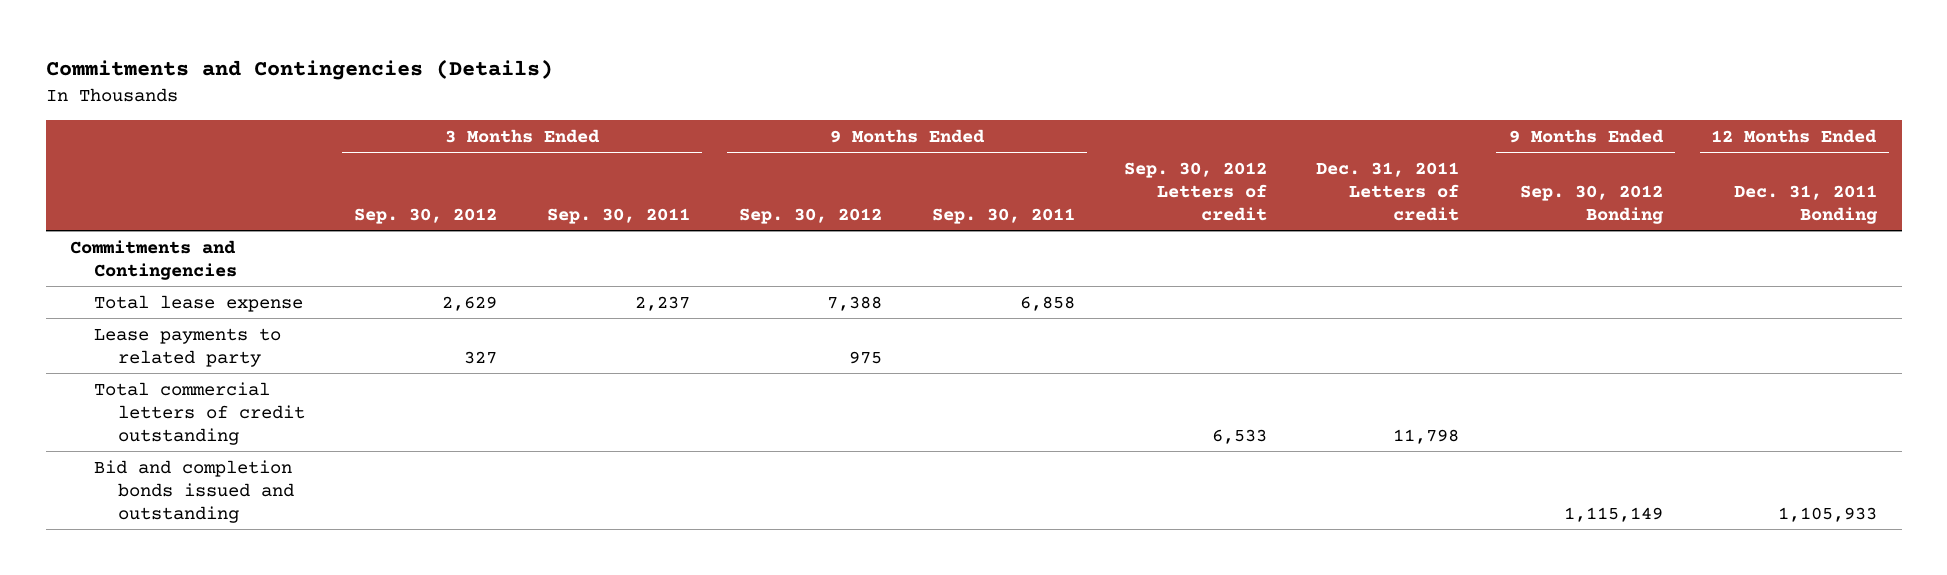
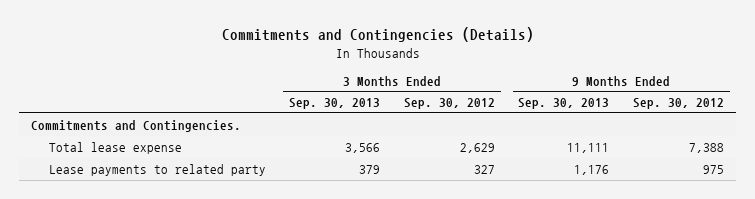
- | 3 Months Ended Sep. 30, 2012 | 3 Months Ended Sep. 30, 2011 | 9 Months Ended Sep. 30, 2012 | 9 Months Ended Sep. 30, 2011 | Sep. 30, 2012 Letters of credit | Dec. 31, 2011 Letters of credit | 9 Months Ended Sep. 30, 2012 Bonding | 12 Months Ended Dec. 31, 2011 Bonding
+ | 3 Months Ended Sep. 30, 2013 | 3 Months Ended Sep. 30, 2012 | 9 Months Ended Sep. 30, 2013 | 9 Months Ended Sep. 30, 2012
- Commitments and Contingencies
+ Commitments and Contingencies.
- Total commercial letters of credit outstanding | | | | | 6,533 | 11,798 | |
- Bid and completion bonds issued and outstanding | | | | | | | 1,115,149 | 1,105,933

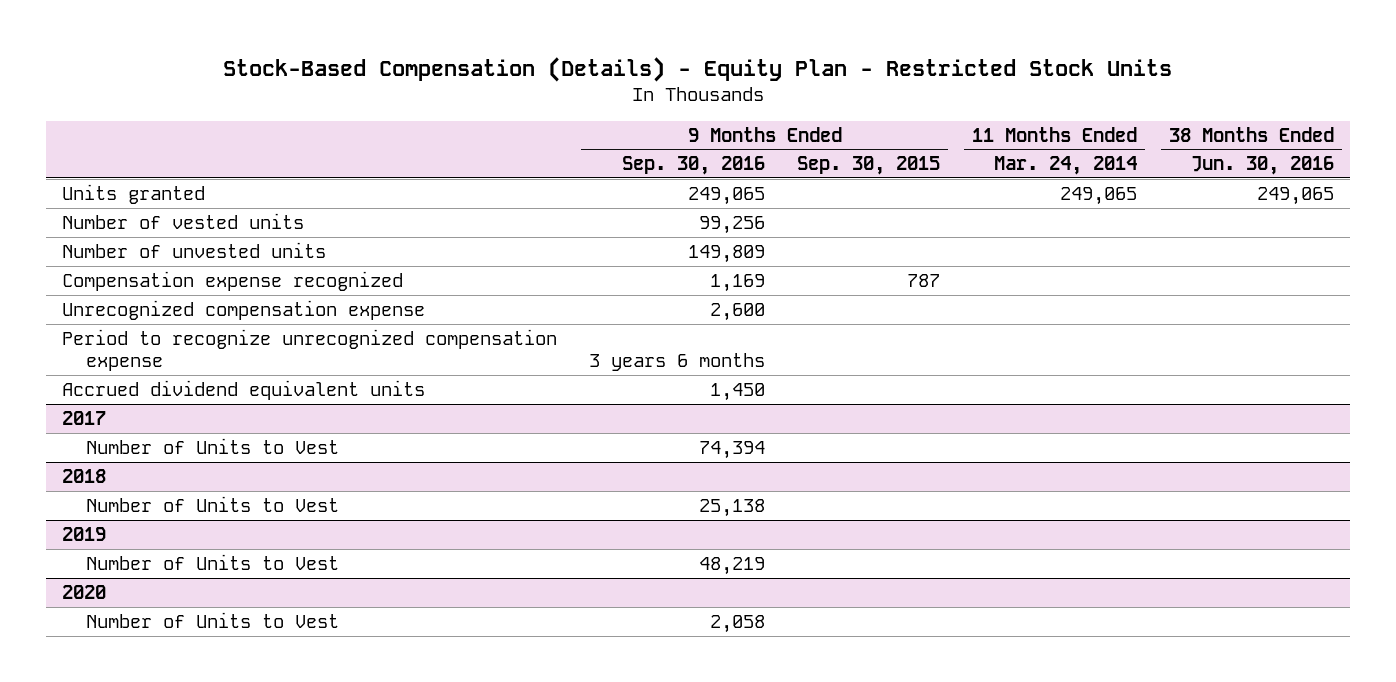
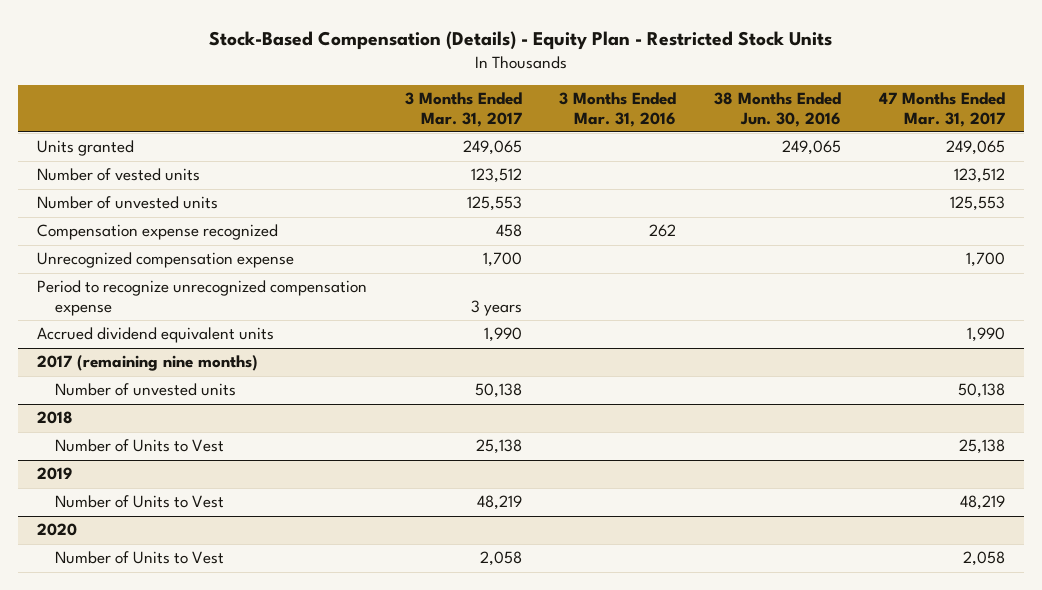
- | 9 Months Ended Sep. 30, 2016 | 9 Months Ended Sep. 30, 2015 | 11 Months Ended Mar. 24, 2014 | 38 Months Ended Jun. 30, 2016
+ | 3 Months Ended Mar. 31, 2017 | 3 Months Ended Mar. 31, 2016 | 38 Months Ended Jun. 30, 2016 | 47 Months Ended Mar. 31, 2017
- 2017
- Number of Units to Vest | 74,394 | | |
+ 2017 (remaining nine months)
+ Number of unvested units | 50,138 | | | 50,138

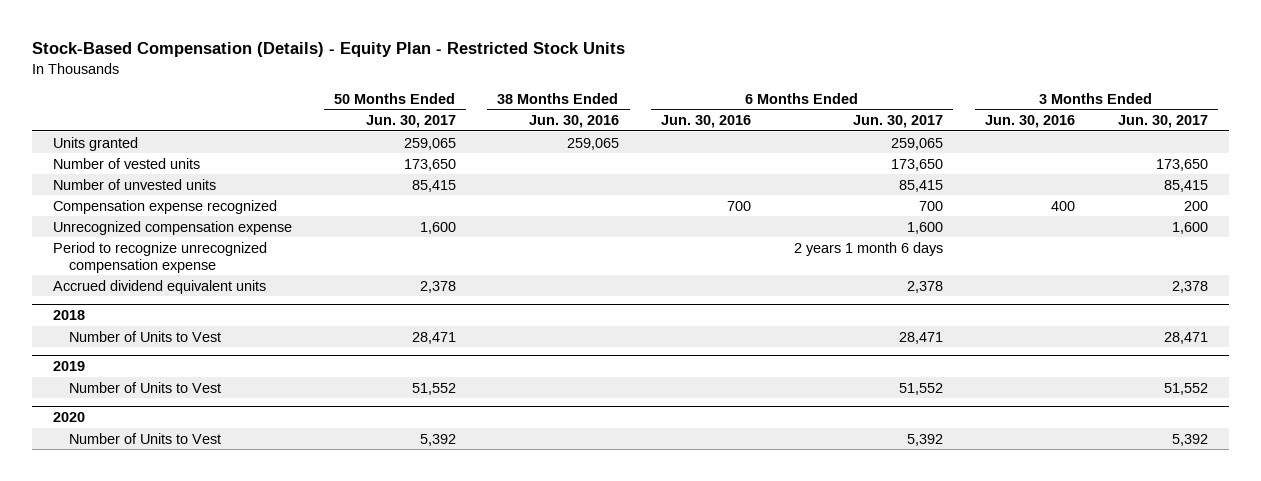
- | 3 Months Ended Mar. 31, 2017 | 3 Months Ended Mar. 31, 2016 | 38 Months Ended Jun. 30, 2016 | 47 Months Ended Mar. 31, 2017
+ | 50 Months Ended Jun. 30, 2017 | 38 Months Ended Jun. 30, 2016 | 6 Months Ended Jun. 30, 2016 | 6 Months Ended Jun. 30, 2017 | 3 Months Ended Jun. 30, 2016 | 3 Months Ended Jun. 30, 2017
- Units granted | 249,065 | | 249,065 | 249,065
+ Units granted | 259,065 | 259,065 | | 259,065 | |
- 2017 (remaining nine months)
- Number of unvested units | 50,138 | | | 50,138

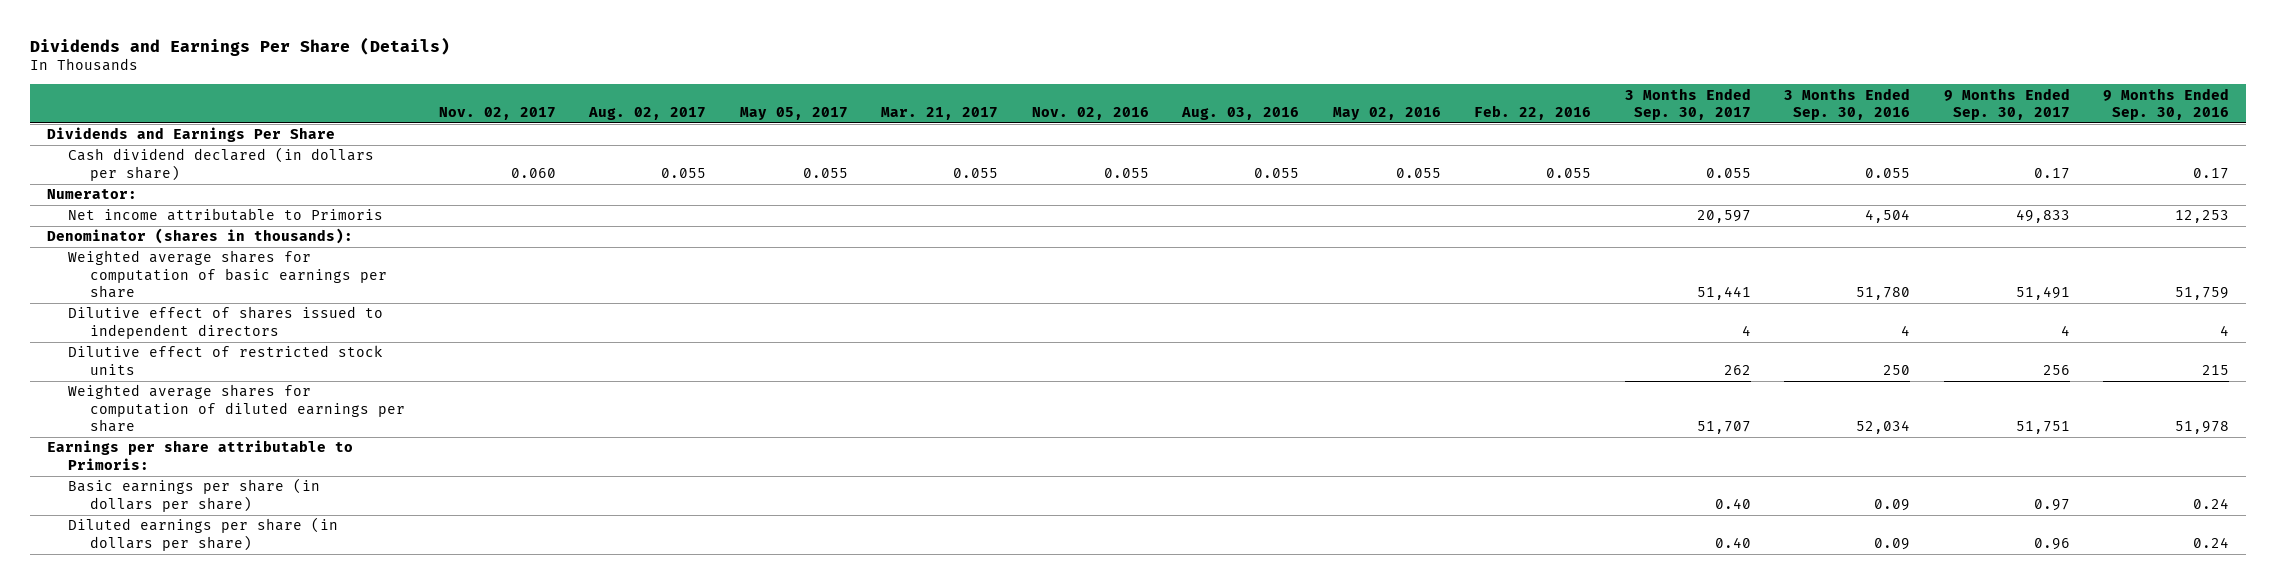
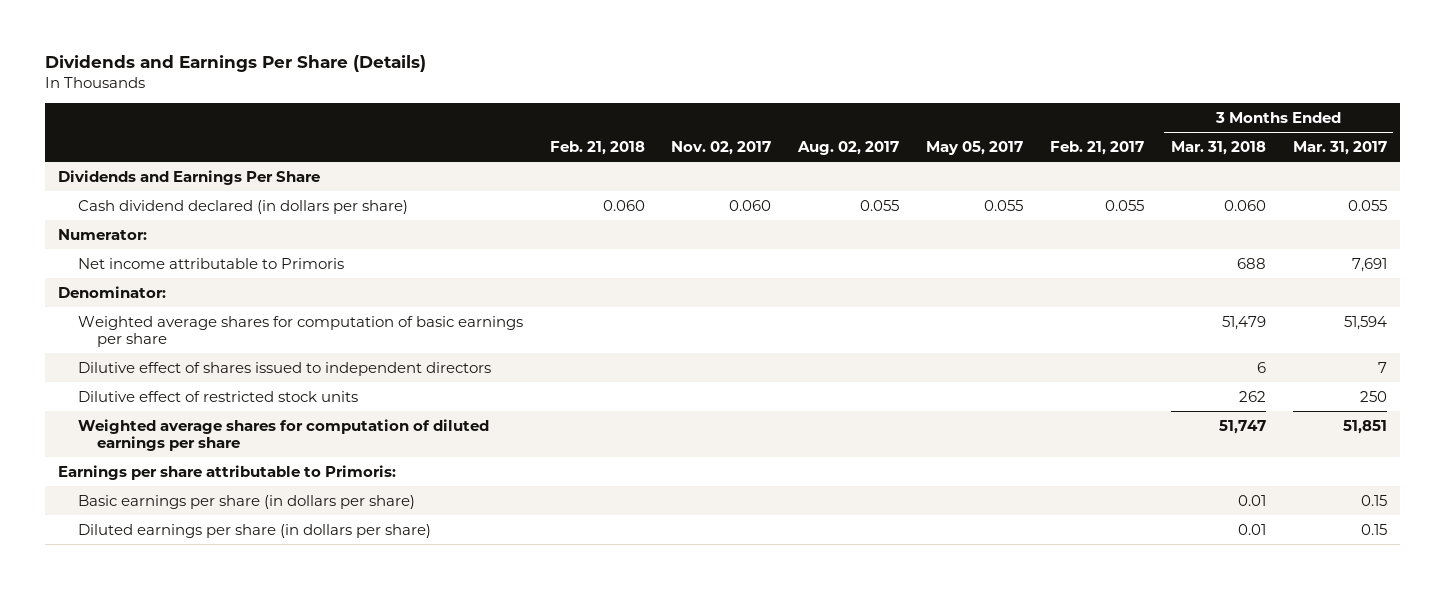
- | Nov. 02, 2017 | Aug. 02, 2017 | May 05, 2017 | Mar. 21, 2017 | Nov. 02, 2016 | Aug. 03, 2016 | May 02, 2016 | Feb. 22, 2016 | 3 Months Ended Sep. 30, 2017 | 3 Months Ended Sep. 30, 2016 | 9 Months Ended Sep. 30, 2017 | 9 Months Ended Sep. 30, 2016
+ | Feb. 21, 2018 | Nov. 02, 2017 | Aug. 02, 2017 | May 05, 2017 | Feb. 21, 2017 | 3 Months Ended Mar. 31, 2018 | 3 Months Ended Mar. 31, 2017
- Denominator (shares in thousands):
+ Denominator:

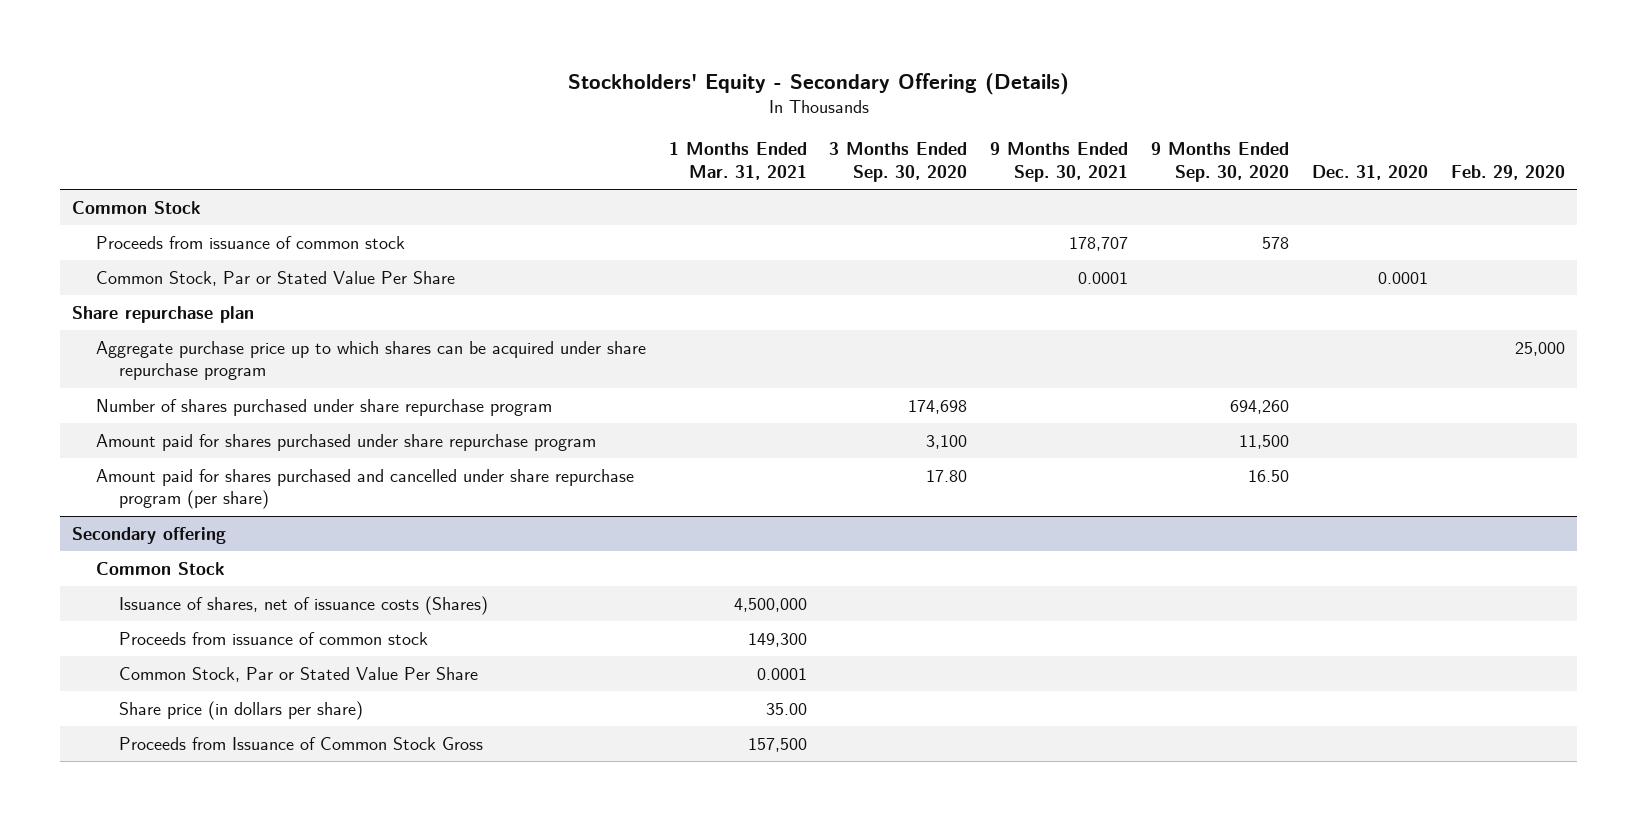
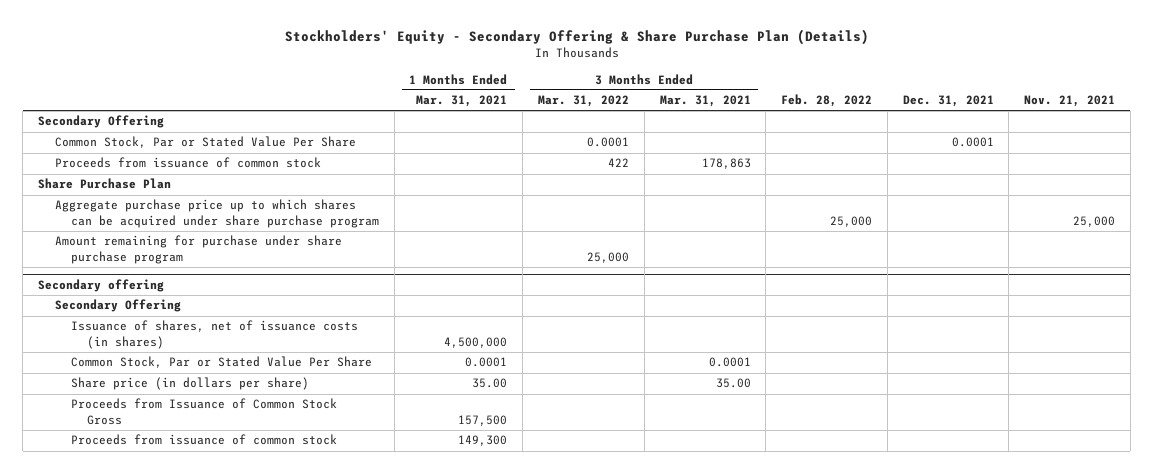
- Stockholders' Equity - Secondary Offering (Details)
+ Stockholders' Equity - Secondary Offering & Share Purchase Plan (Details)
- | 1 Months Ended Mar. 31, 2021 | 3 Months Ended Sep. 30, 2020 | 9 Months Ended Sep. 30, 2021 | 9 Months Ended Sep. 30, 2020 | Dec. 31, 2020 | Feb. 29, 2020
+ | 1 Months Ended Mar. 31, 2021 | 3 Months Ended Mar. 31, 2022 | 3 Months Ended Mar. 31, 2021 | Feb. 28, 2022 | Dec. 31, 2021 | Nov. 21, 2021
- Common Stock
+ Secondary Offering
- Share repurchase plan
- Aggregate purchase price up to which shares can be acquired under share repurchase program | | | | | | 25,000
- Number of shares purchased under share repurchase program | | 174,698 | | 694,260 | |
- Amount paid for shares purchased under share repurchase program | | 3,100 | | 11,500 | |
- Amount paid for shares purchased and cancelled under share repurchase program (per share) | | 17.80 | | 16.50 | |
moved down: Proceeds from issuance of common stock | | 422 | 178,863 | | |
+ Share Purchase Plan
+ Aggregate purchase price up to which shares can be acquired under share purchase program | | | | 25,000 | | 25,000
+ Amount remaining for purchase under share purchase program | | 25,000 | | | |
@ Secondary offering
- Common Stock
- Issuance of shares, net of issuance costs (Shares) | 4,500,000 | | | | |
+ Secondary Offering
+ Issuance of shares, net of issuance costs (in shares) | 4,500,000 | | | | |
moved down: Proceeds from issuance of common stock | 149,300 | | | | |

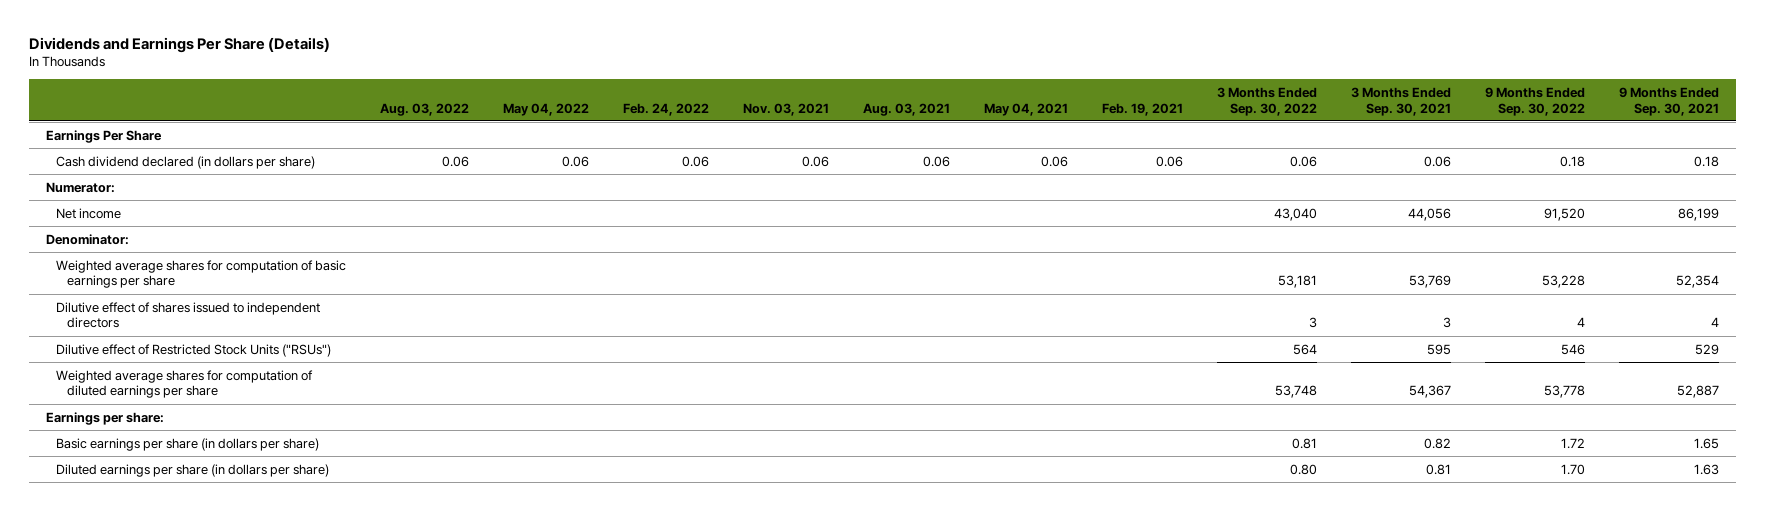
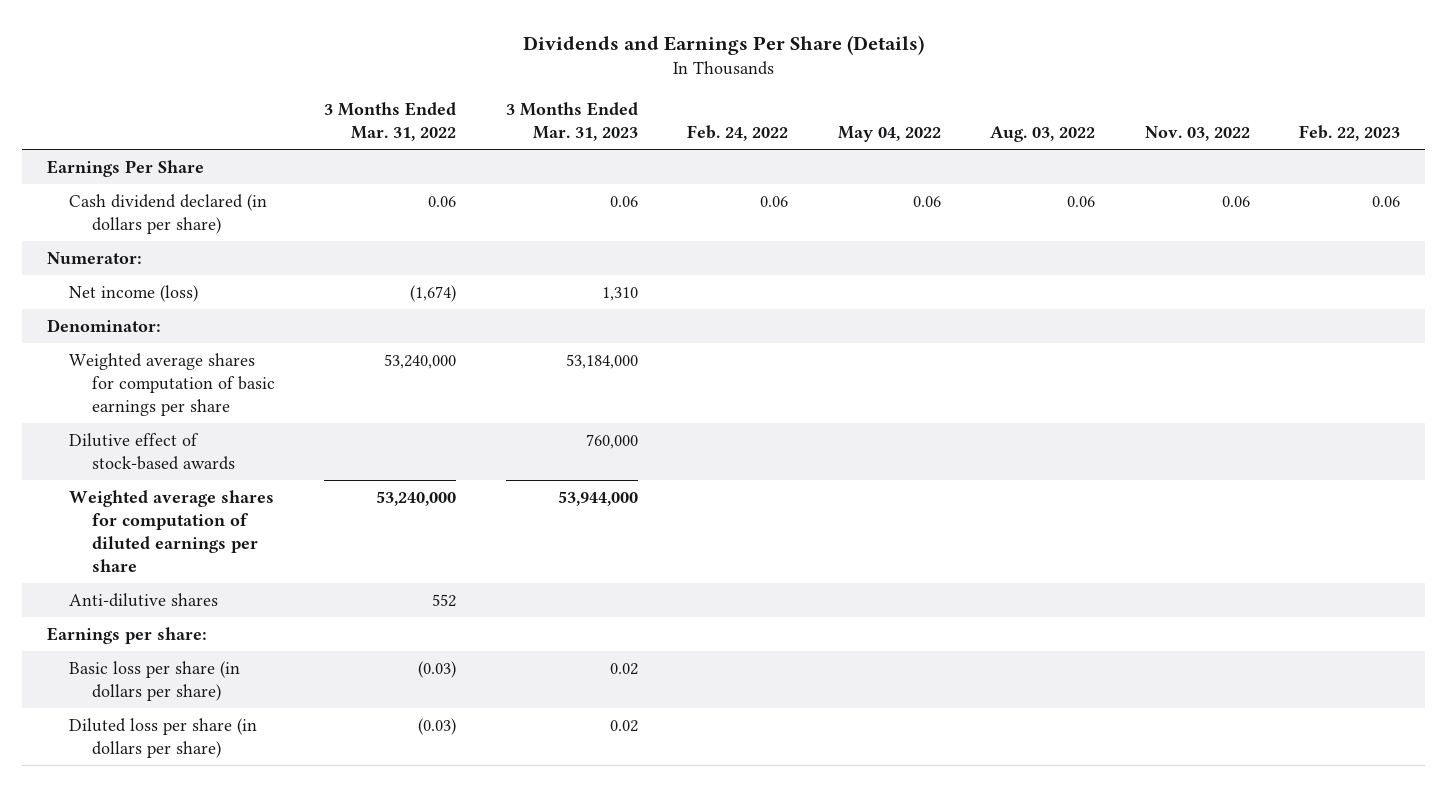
- | Aug. 03, 2022 | May 04, 2022 | Feb. 24, 2022 | Nov. 03, 2021 | Aug. 03, 2021 | May 04, 2021 | Feb. 19, 2021 | 3 Months Ended Sep. 30, 2022 | 3 Months Ended Sep. 30, 2021 | 9 Months Ended Sep. 30, 2022 | 9 Months Ended Sep. 30, 2021
+ | 3 Months Ended Mar. 31, 2022 | 3 Months Ended Mar. 31, 2023 | Feb. 24, 2022 | May 04, 2022 | Aug. 03, 2022 | Nov. 03, 2022 | Feb. 22, 2023
- Net income | | | | | | | | 43,040 | 44,056 | 91,520 | 86,199
+ Net income (loss) | (1,674) | 1,310 | | | | |
- Dilutive effect of shares issued to independent directors | | | | | | | | 3 | 3 | 4 | 4
- Dilutive effect of Restricted Stock Units ("RSUs") | | | | | | | | 564 | 595 | 546 | 529
+ Dilutive effect of stock-based awards | | 760,000 | | | | |
+ Anti-dilutive shares | 552 | | | | | |
- Basic earnings per share (in dollars per share) | | | | | | | | 0.81 | 0.82 | 1.72 | 1.65
- Diluted earnings per share (in dollars per share) | | | | | | | | 0.80 | 0.81 | 1.70 | 1.63
+ Basic loss per share (in dollars per share) | (0.03) | 0.02 | | | | |
+ Diluted loss per share (in dollars per share) | (0.03) | 0.02 | | | | |

